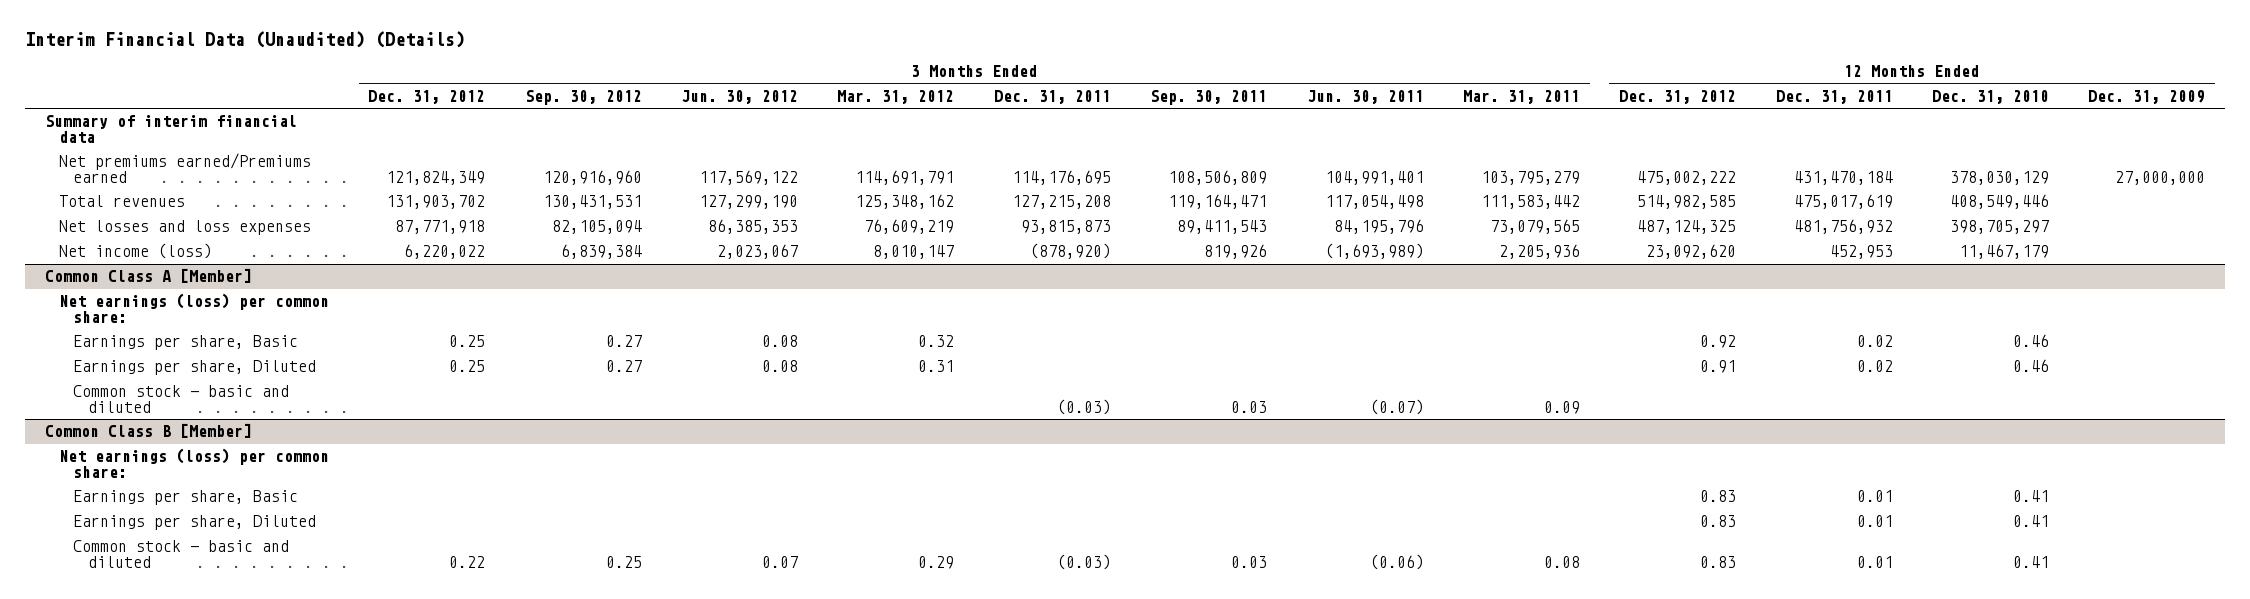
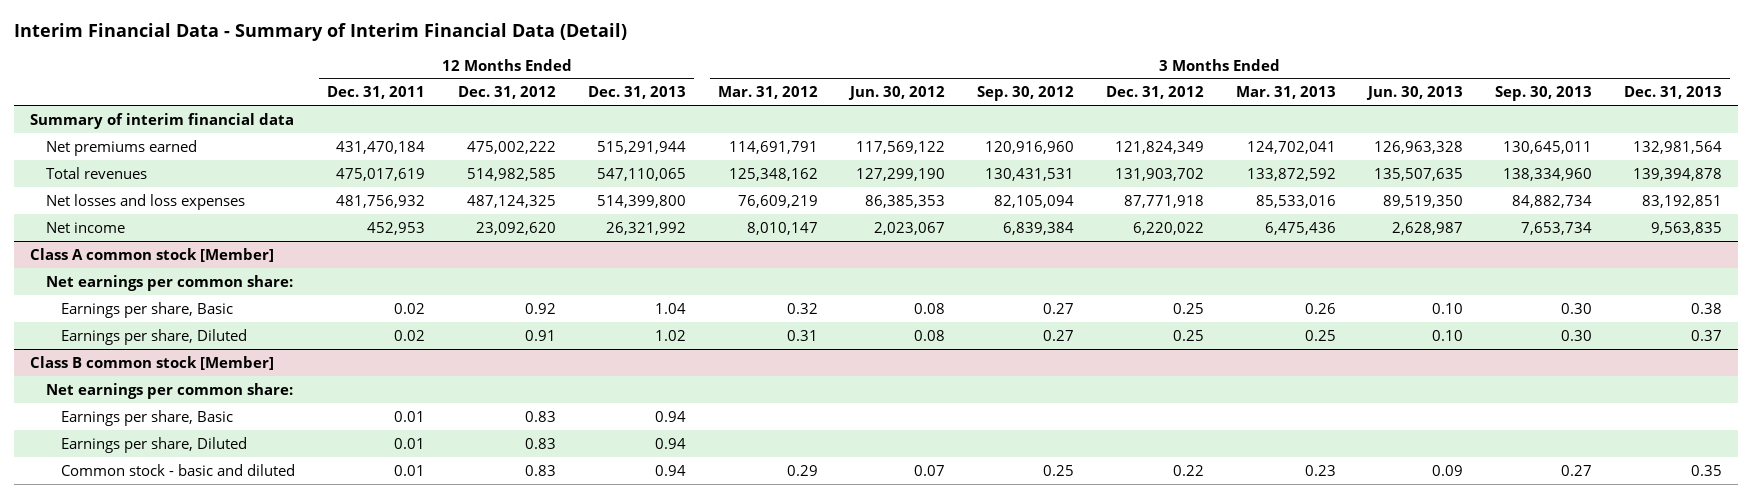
- Interim Financial Data (Unaudited) (Details)
+ Interim Financial Data - Summary of Interim Financial Data (Detail)
- | 3 Months Ended Dec. 31, 2012 | 3 Months Ended Sep. 30, 2012 | 3 Months Ended Jun. 30, 2012 | 3 Months Ended Mar. 31, 2012 | 3 Months Ended Dec. 31, 2011 | 3 Months Ended Sep. 30, 2011 | 3 Months Ended Jun. 30, 2011 | 3 Months Ended Mar. 31, 2011 | 12 Months Ended Dec. 31, 2012 | 12 Months Ended Dec. 31, 2011 | 12 Months Ended Dec. 31, 2010 | 12 Months Ended Dec. 31, 2009
+ | 12 Months Ended Dec. 31, 2011 | 12 Months Ended Dec. 31, 2012 | 12 Months Ended Dec. 31, 2013 | 3 Months Ended Mar. 31, 2012 | 3 Months Ended Jun. 30, 2012 | 3 Months Ended Sep. 30, 2012 | 3 Months Ended Dec. 31, 2012 | 3 Months Ended Mar. 31, 2013 | 3 Months Ended Jun. 30, 2013 | 3 Months Ended Sep. 30, 2013 | 3 Months Ended Dec. 31, 2013
- Net premiums earned/Premiums earned | 121,824,349 | 120,916,960 | 117,569,122 | 114,691,791 | 114,176,695 | 108,506,809 | 104,991,401 | 103,795,279 | 475,002,222 | 431,470,184 | 378,030,129 | 27,000,000
+ Net premiums earned | 431,470,184 | 475,002,222 | 515,291,944 | 114,691,791 | 117,569,122 | 120,916,960 | 121,824,349 | 124,702,041 | 126,963,328 | 130,645,011 | 132,981,564
- Net income (loss) | 6,220,022 | 6,839,384 | 2,023,067 | 8,010,147 | (878,920) | 819,926 | (1,693,989) | 2,205,936 | 23,092,620 | 452,953 | 11,467,179 |
- Common Class A [Member]
- Net earnings (loss) per common share:
+ Net income | 452,953 | 23,092,620 | 26,321,992 | 8,010,147 | 2,023,067 | 6,839,384 | 6,220,022 | 6,475,436 | 2,628,987 | 7,653,734 | 9,563,835
+ Class A common stock [Member]
+ Net earnings per common share:
- Common stock - basic and diluted | | | | | (0.03) | 0.03 | (0.07) | 0.09 | | | |
- Common Class B [Member]
- Net earnings (loss) per common share:
+ Class B common stock [Member]
+ Net earnings per common share:

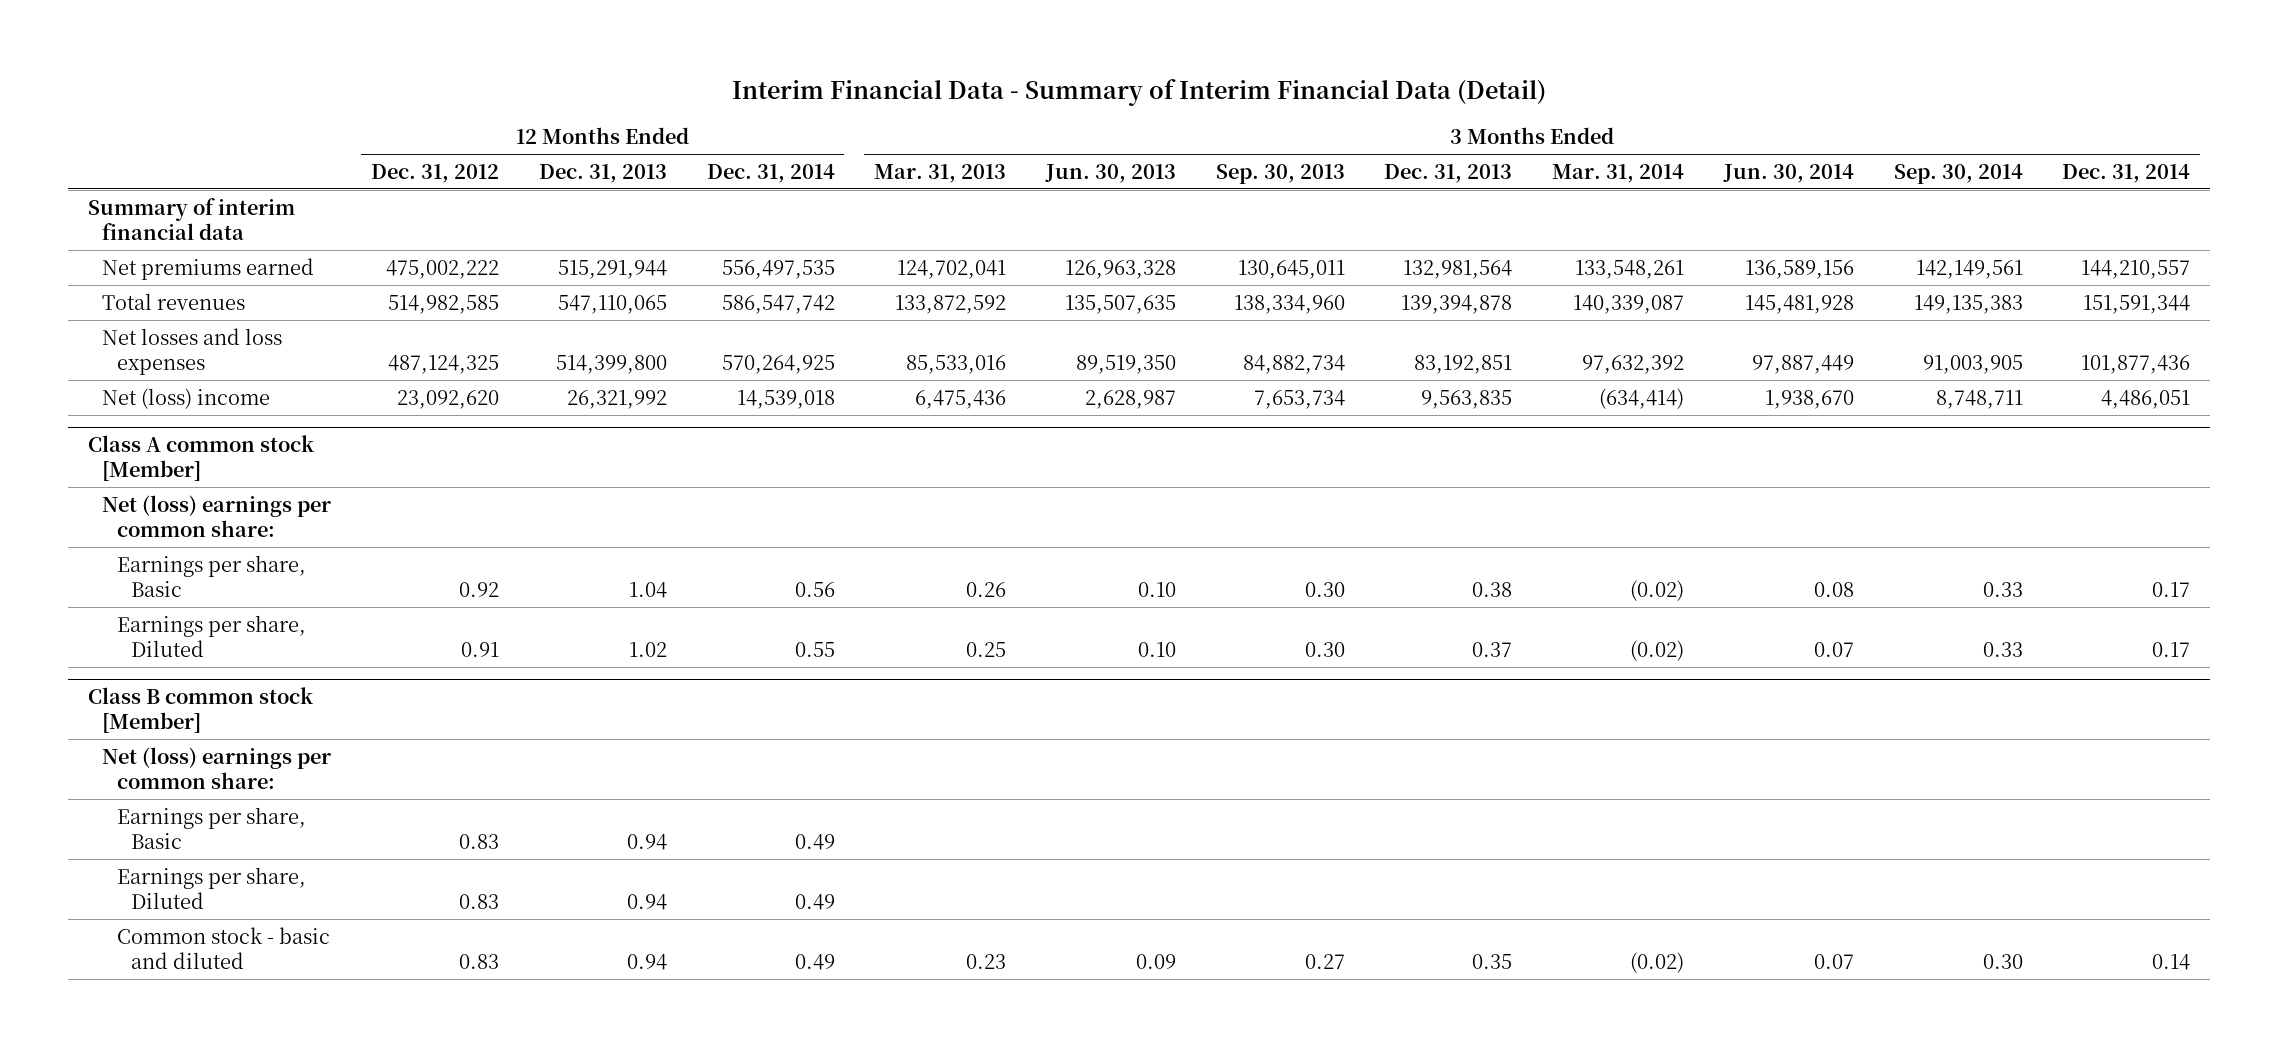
- | 12 Months Ended Dec. 31, 2011 | 12 Months Ended Dec. 31, 2012 | 12 Months Ended Dec. 31, 2013 | 3 Months Ended Mar. 31, 2012 | 3 Months Ended Jun. 30, 2012 | 3 Months Ended Sep. 30, 2012 | 3 Months Ended Dec. 31, 2012 | 3 Months Ended Mar. 31, 2013 | 3 Months Ended Jun. 30, 2013 | 3 Months Ended Sep. 30, 2013 | 3 Months Ended Dec. 31, 2013
+ | 12 Months Ended Dec. 31, 2012 | 12 Months Ended Dec. 31, 2013 | 12 Months Ended Dec. 31, 2014 | 3 Months Ended Mar. 31, 2013 | 3 Months Ended Jun. 30, 2013 | 3 Months Ended Sep. 30, 2013 | 3 Months Ended Dec. 31, 2013 | 3 Months Ended Mar. 31, 2014 | 3 Months Ended Jun. 30, 2014 | 3 Months Ended Sep. 30, 2014 | 3 Months Ended Dec. 31, 2014
- Net income | 452,953 | 23,092,620 | 26,321,992 | 8,010,147 | 2,023,067 | 6,839,384 | 6,220,022 | 6,475,436 | 2,628,987 | 7,653,734 | 9,563,835
+ Net (loss) income | 23,092,620 | 26,321,992 | 14,539,018 | 6,475,436 | 2,628,987 | 7,653,734 | 9,563,835 | (634,414) | 1,938,670 | 8,748,711 | 4,486,051
@ Class A common stock [Member]
- Net earnings per common share:
+ Net (loss) earnings per common share:
@ Class B common stock [Member]
- Net earnings per common share:
+ Net (loss) earnings per common share:

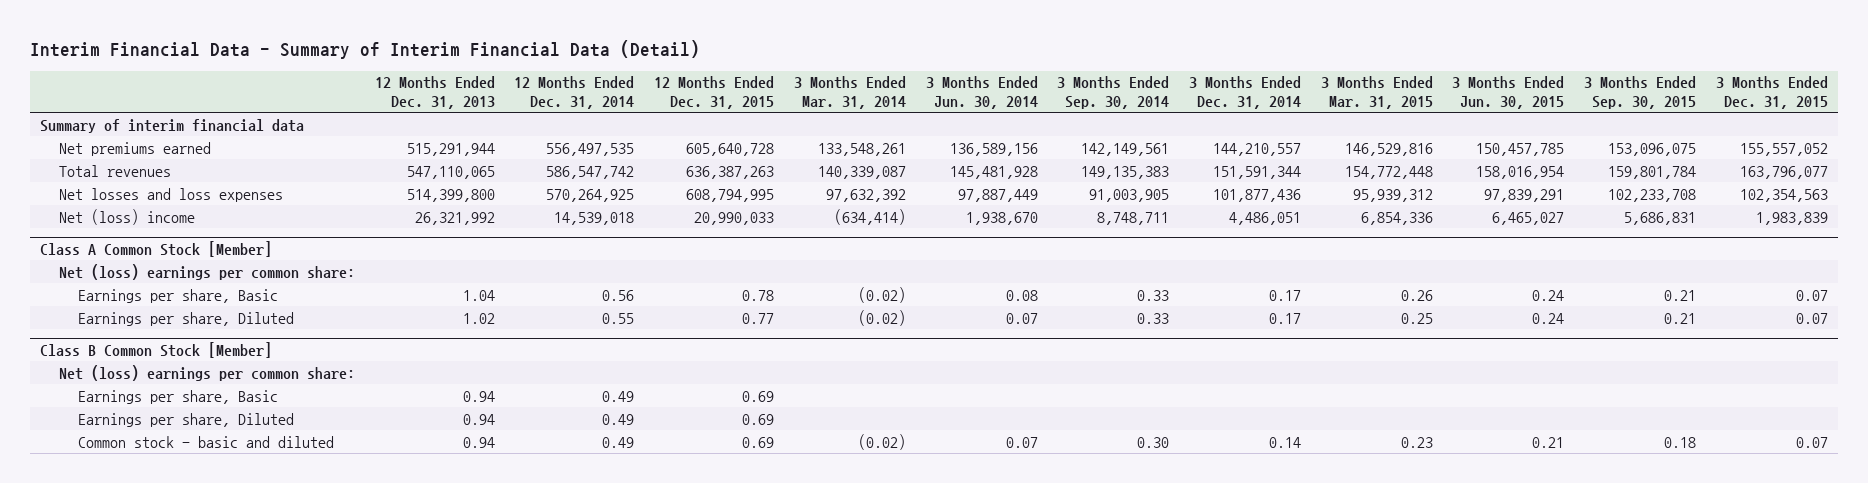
- | 12 Months Ended Dec. 31, 2012 | 12 Months Ended Dec. 31, 2013 | 12 Months Ended Dec. 31, 2014 | 3 Months Ended Mar. 31, 2013 | 3 Months Ended Jun. 30, 2013 | 3 Months Ended Sep. 30, 2013 | 3 Months Ended Dec. 31, 2013 | 3 Months Ended Mar. 31, 2014 | 3 Months Ended Jun. 30, 2014 | 3 Months Ended Sep. 30, 2014 | 3 Months Ended Dec. 31, 2014
+ | 12 Months Ended Dec. 31, 2013 | 12 Months Ended Dec. 31, 2014 | 12 Months Ended Dec. 31, 2015 | 3 Months Ended Mar. 31, 2014 | 3 Months Ended Jun. 30, 2014 | 3 Months Ended Sep. 30, 2014 | 3 Months Ended Dec. 31, 2014 | 3 Months Ended Mar. 31, 2015 | 3 Months Ended Jun. 30, 2015 | 3 Months Ended Sep. 30, 2015 | 3 Months Ended Dec. 31, 2015
- Class A common stock [Member]
+ Class A Common Stock [Member]
- Class B common stock [Member]
+ Class B Common Stock [Member]

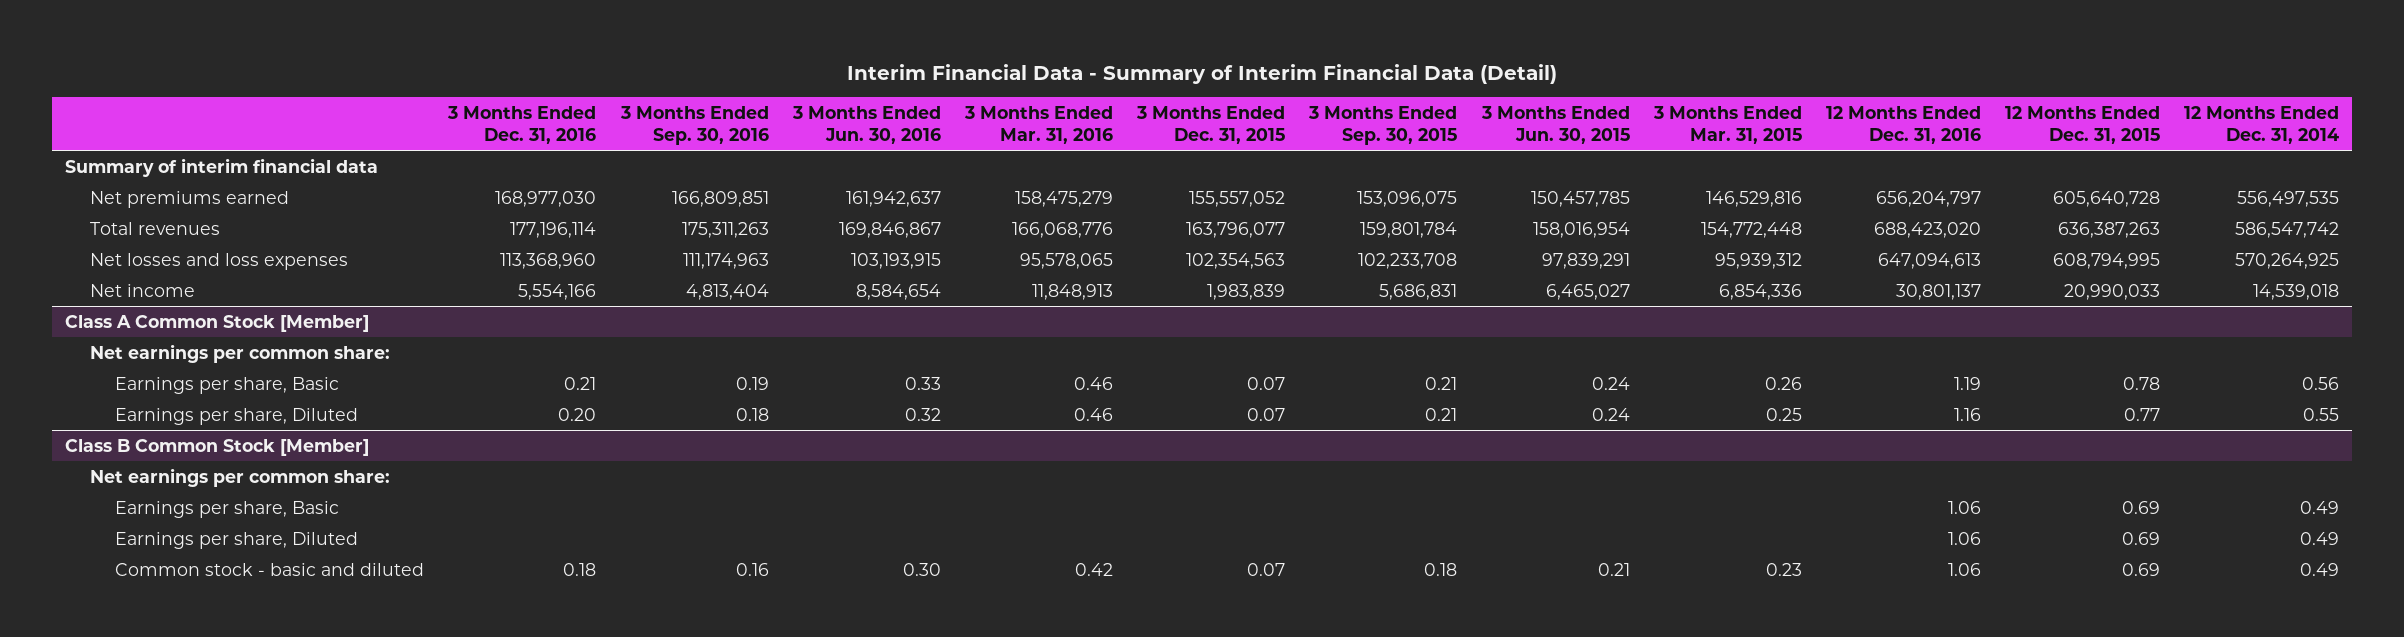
- | 12 Months Ended Dec. 31, 2013 | 12 Months Ended Dec. 31, 2014 | 12 Months Ended Dec. 31, 2015 | 3 Months Ended Mar. 31, 2014 | 3 Months Ended Jun. 30, 2014 | 3 Months Ended Sep. 30, 2014 | 3 Months Ended Dec. 31, 2014 | 3 Months Ended Mar. 31, 2015 | 3 Months Ended Jun. 30, 2015 | 3 Months Ended Sep. 30, 2015 | 3 Months Ended Dec. 31, 2015
+ | 3 Months Ended Dec. 31, 2016 | 3 Months Ended Sep. 30, 2016 | 3 Months Ended Jun. 30, 2016 | 3 Months Ended Mar. 31, 2016 | 3 Months Ended Dec. 31, 2015 | 3 Months Ended Sep. 30, 2015 | 3 Months Ended Jun. 30, 2015 | 3 Months Ended Mar. 31, 2015 | 12 Months Ended Dec. 31, 2016 | 12 Months Ended Dec. 31, 2015 | 12 Months Ended Dec. 31, 2014
- Net (loss) income | 26,321,992 | 14,539,018 | 20,990,033 | (634,414) | 1,938,670 | 8,748,711 | 4,486,051 | 6,854,336 | 6,465,027 | 5,686,831 | 1,983,839
+ Net income | 5,554,166 | 4,813,404 | 8,584,654 | 11,848,913 | 1,983,839 | 5,686,831 | 6,465,027 | 6,854,336 | 30,801,137 | 20,990,033 | 14,539,018
@ Class A Common Stock [Member]
- Net (loss) earnings per common share:
+ Net earnings per common share:
@ Class B Common Stock [Member]
- Net (loss) earnings per common share:
+ Net earnings per common share:

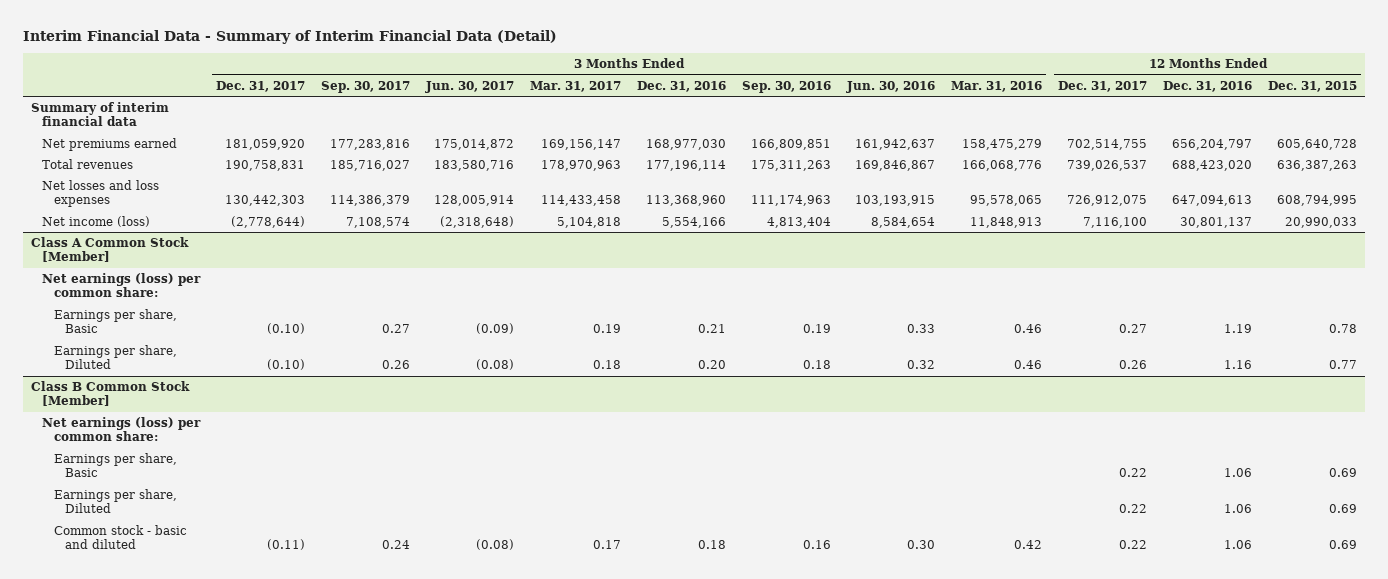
- | 3 Months Ended Dec. 31, 2016 | 3 Months Ended Sep. 30, 2016 | 3 Months Ended Jun. 30, 2016 | 3 Months Ended Mar. 31, 2016 | 3 Months Ended Dec. 31, 2015 | 3 Months Ended Sep. 30, 2015 | 3 Months Ended Jun. 30, 2015 | 3 Months Ended Mar. 31, 2015 | 12 Months Ended Dec. 31, 2016 | 12 Months Ended Dec. 31, 2015 | 12 Months Ended Dec. 31, 2014
+ | 3 Months Ended Dec. 31, 2017 | 3 Months Ended Sep. 30, 2017 | 3 Months Ended Jun. 30, 2017 | 3 Months Ended Mar. 31, 2017 | 3 Months Ended Dec. 31, 2016 | 3 Months Ended Sep. 30, 2016 | 3 Months Ended Jun. 30, 2016 | 3 Months Ended Mar. 31, 2016 | 12 Months Ended Dec. 31, 2017 | 12 Months Ended Dec. 31, 2016 | 12 Months Ended Dec. 31, 2015
- Net income | 5,554,166 | 4,813,404 | 8,584,654 | 11,848,913 | 1,983,839 | 5,686,831 | 6,465,027 | 6,854,336 | 30,801,137 | 20,990,033 | 14,539,018
+ Net income (loss) | (2,778,644) | 7,108,574 | (2,318,648) | 5,104,818 | 5,554,166 | 4,813,404 | 8,584,654 | 11,848,913 | 7,116,100 | 30,801,137 | 20,990,033
@ Class A Common Stock [Member]
- Net earnings per common share:
+ Net earnings (loss) per common share:
@ Class B Common Stock [Member]
- Net earnings per common share:
+ Net earnings (loss) per common share:

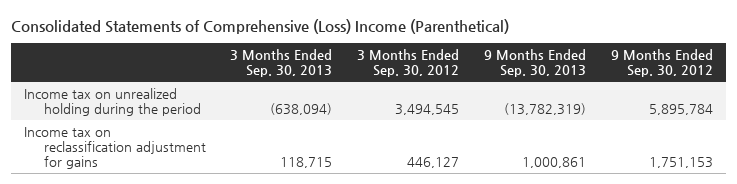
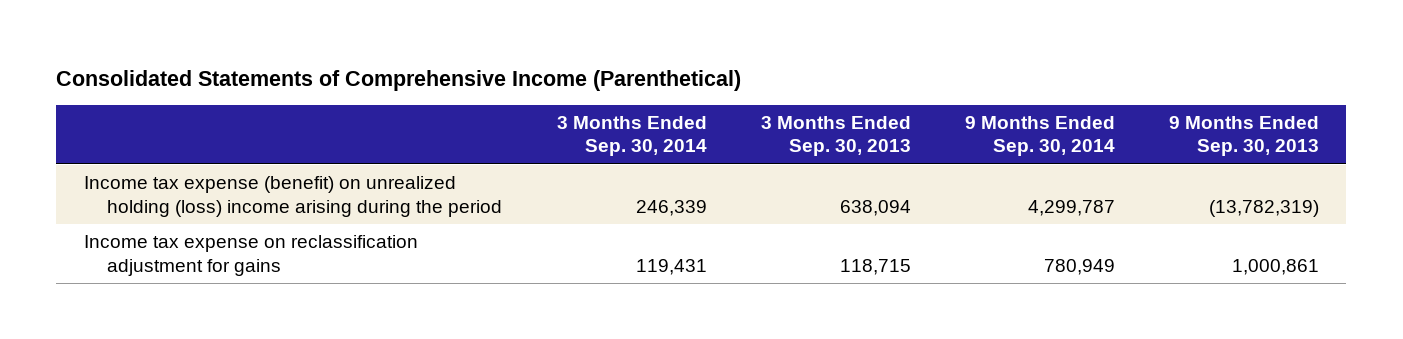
- Consolidated Statements of Comprehensive (Loss) Income (Parenthetical)
+ Consolidated Statements of Comprehensive Income (Parenthetical)
- | 3 Months Ended Sep. 30, 2013 | 3 Months Ended Sep. 30, 2012 | 9 Months Ended Sep. 30, 2013 | 9 Months Ended Sep. 30, 2012
+ | 3 Months Ended Sep. 30, 2014 | 3 Months Ended Sep. 30, 2013 | 9 Months Ended Sep. 30, 2014 | 9 Months Ended Sep. 30, 2013
- Income tax on unrealized holding during the period | (638,094) | 3,494,545 | (13,782,319) | 5,895,784
- Income tax on reclassification adjustment for gains | 118,715 | 446,127 | 1,000,861 | 1,751,153
+ Income tax expense (benefit) on unrealized holding (loss) income arising during the period | 246,339 | 638,094 | 4,299,787 | (13,782,319)
+ Income tax expense on reclassification adjustment for gains | 119,431 | 118,715 | 780,949 | 1,000,861

